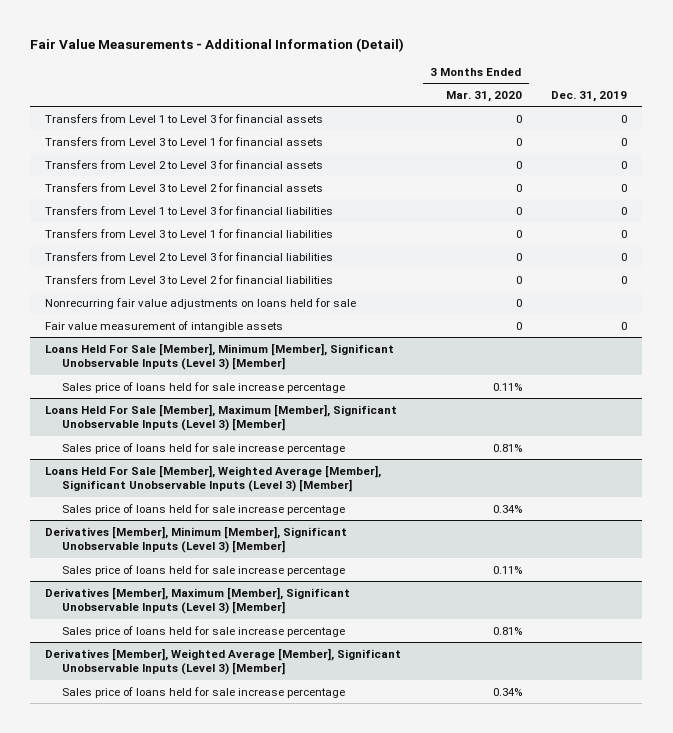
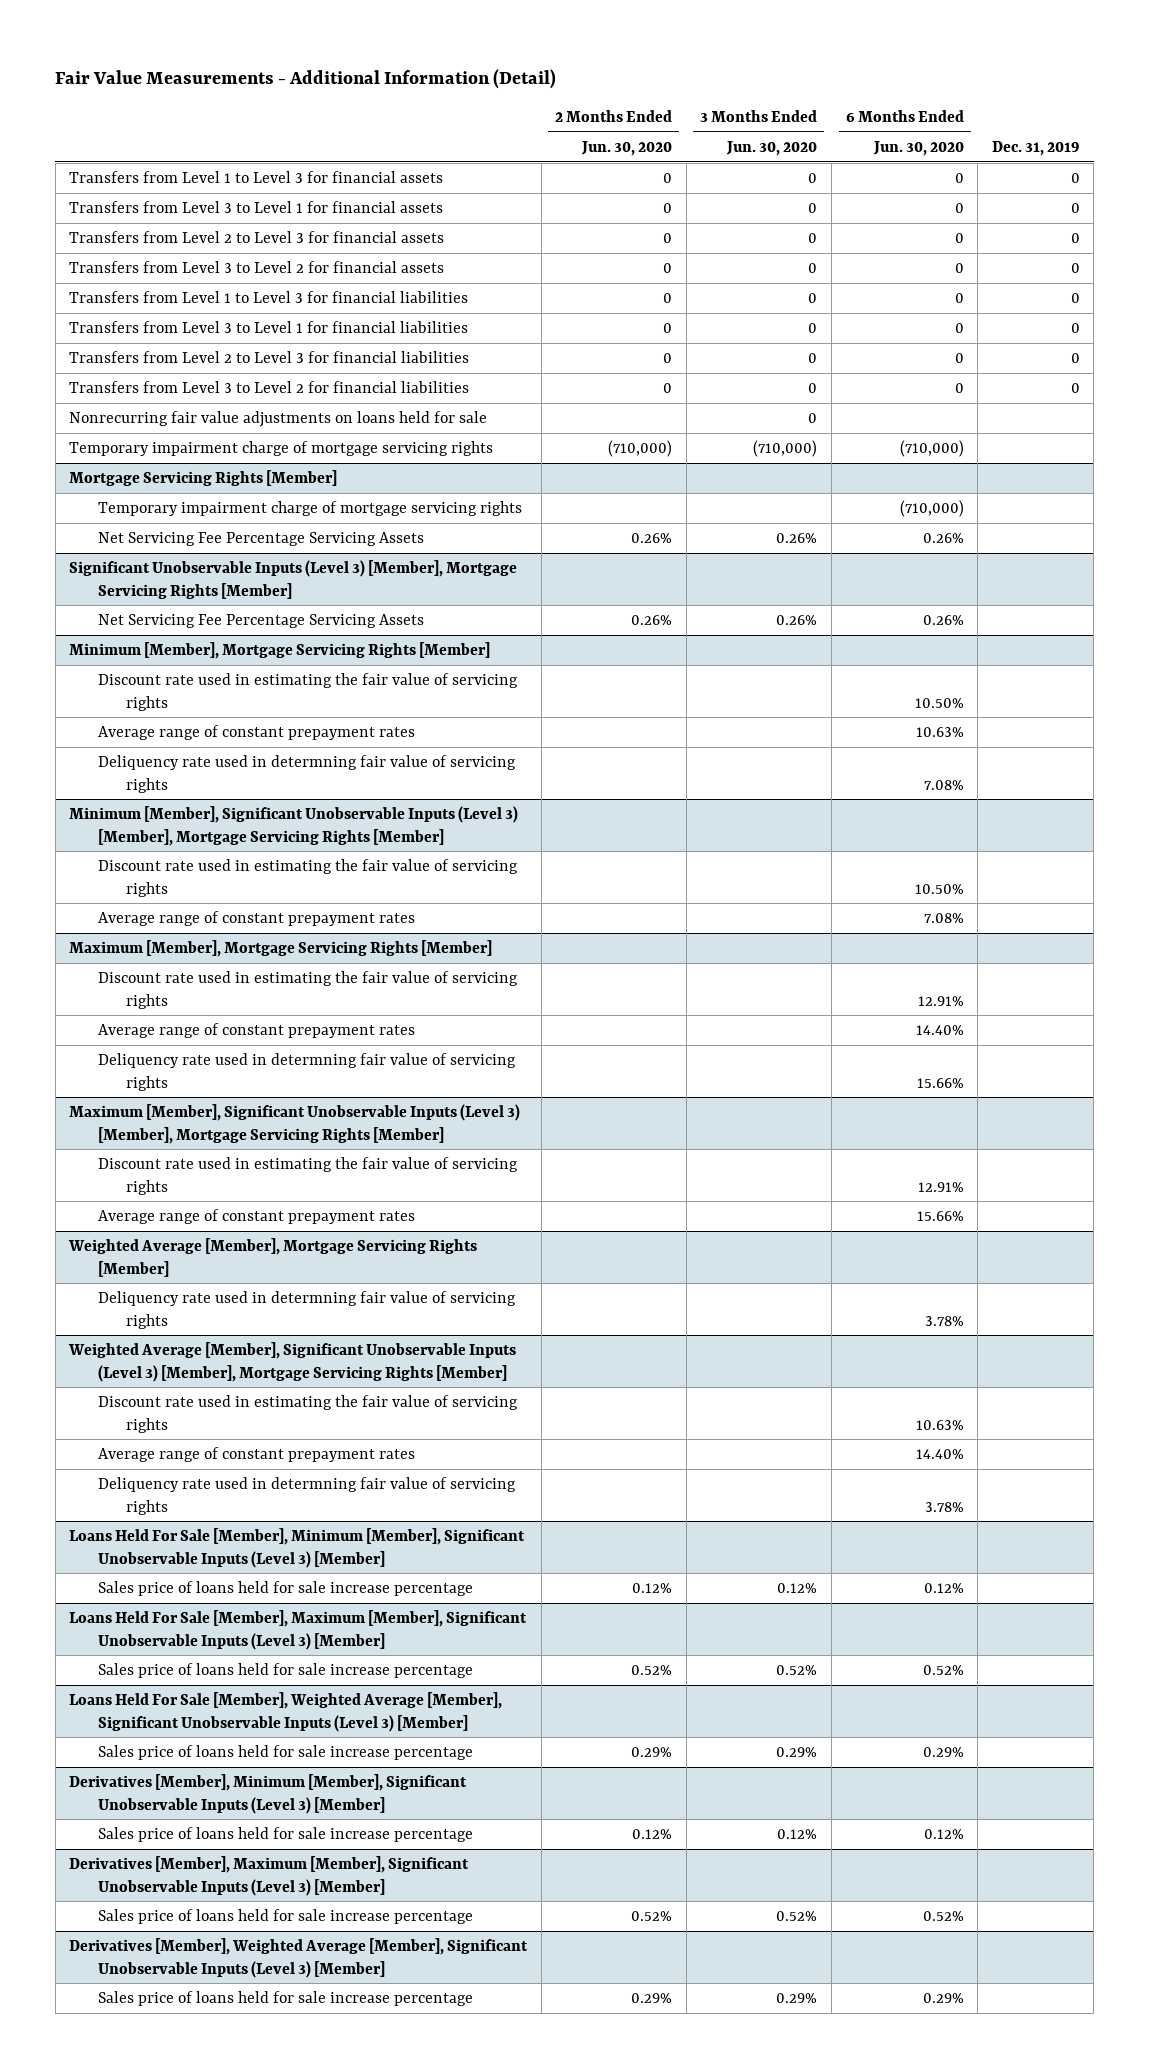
- | 3 Months Ended Mar. 31, 2020 | Dec. 31, 2019
+ | 2 Months Ended Jun. 30, 2020 | 3 Months Ended Jun. 30, 2020 | 6 Months Ended Jun. 30, 2020 | Dec. 31, 2019
- Fair value measurement of intangible assets | 0 | 0
+ Temporary impairment charge of mortgage servicing rights | (710,000) | (710,000) | (710,000) |
+ Mortgage Servicing Rights [Member]
+ Temporary impairment charge of mortgage servicing rights | | | (710,000) |
+ Net Servicing Fee Percentage Servicing Assets | 0.26% | 0.26% | 0.26% |
+ Significant Unobservable Inputs (Level 3) [Member], Mortgage Servicing Rights [Member]
+ Net Servicing Fee Percentage Servicing Assets | 0.26% | 0.26% | 0.26% |
+ Minimum [Member], Mortgage Servicing Rights [Member]
+ Discount rate used in estimating the fair value of servicing rights | | | 10.50% |
+ Average range of constant prepayment rates | | | 10.63% |
+ Deliquency rate used in determning fair value of servicing rights | | | 7.08% |
+ Minimum [Member], Significant Unobservable Inputs (Level 3) [Member], Mortgage Servicing Rights [Member]
+ Discount rate used in estimating the fair value of servicing rights | | | 10.50% |
+ Average range of constant prepayment rates | | | 7.08% |
+ Maximum [Member], Mortgage Servicing Rights [Member]
+ Discount rate used in estimating the fair value of servicing rights | | | 12.91% |
+ Average range of constant prepayment rates | | | 14.40% |
+ Deliquency rate used in determning fair value of servicing rights | | | 15.66% |
+ Maximum [Member], Significant Unobservable Inputs (Level 3) [Member], Mortgage Servicing Rights [Member]
+ Discount rate used in estimating the fair value of servicing rights | | | 12.91% |
+ Average range of constant prepayment rates | | | 15.66% |
+ Weighted Average [Member], Mortgage Servicing Rights [Member]
+ Deliquency rate used in determning fair value of servicing rights | | | 3.78% |
+ Weighted Average [Member], Significant Unobservable Inputs (Level 3) [Member], Mortgage Servicing Rights [Member]
+ Discount rate used in estimating the fair value of servicing rights | | | 10.63% |
+ Average range of constant prepayment rates | | | 14.40% |
+ Deliquency rate used in determning fair value of servicing rights | | | 3.78% |

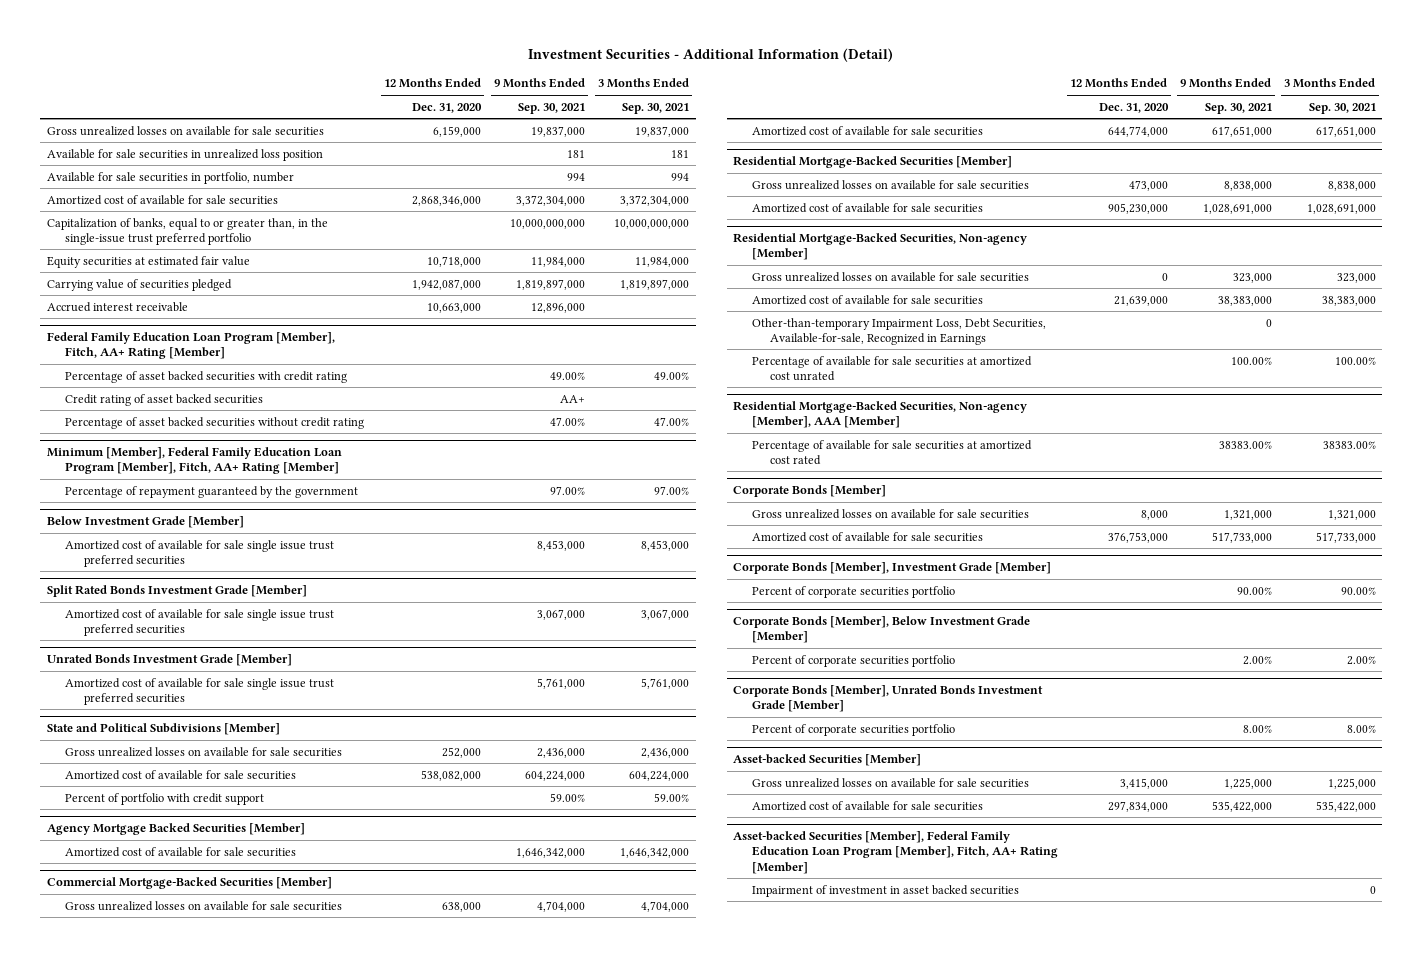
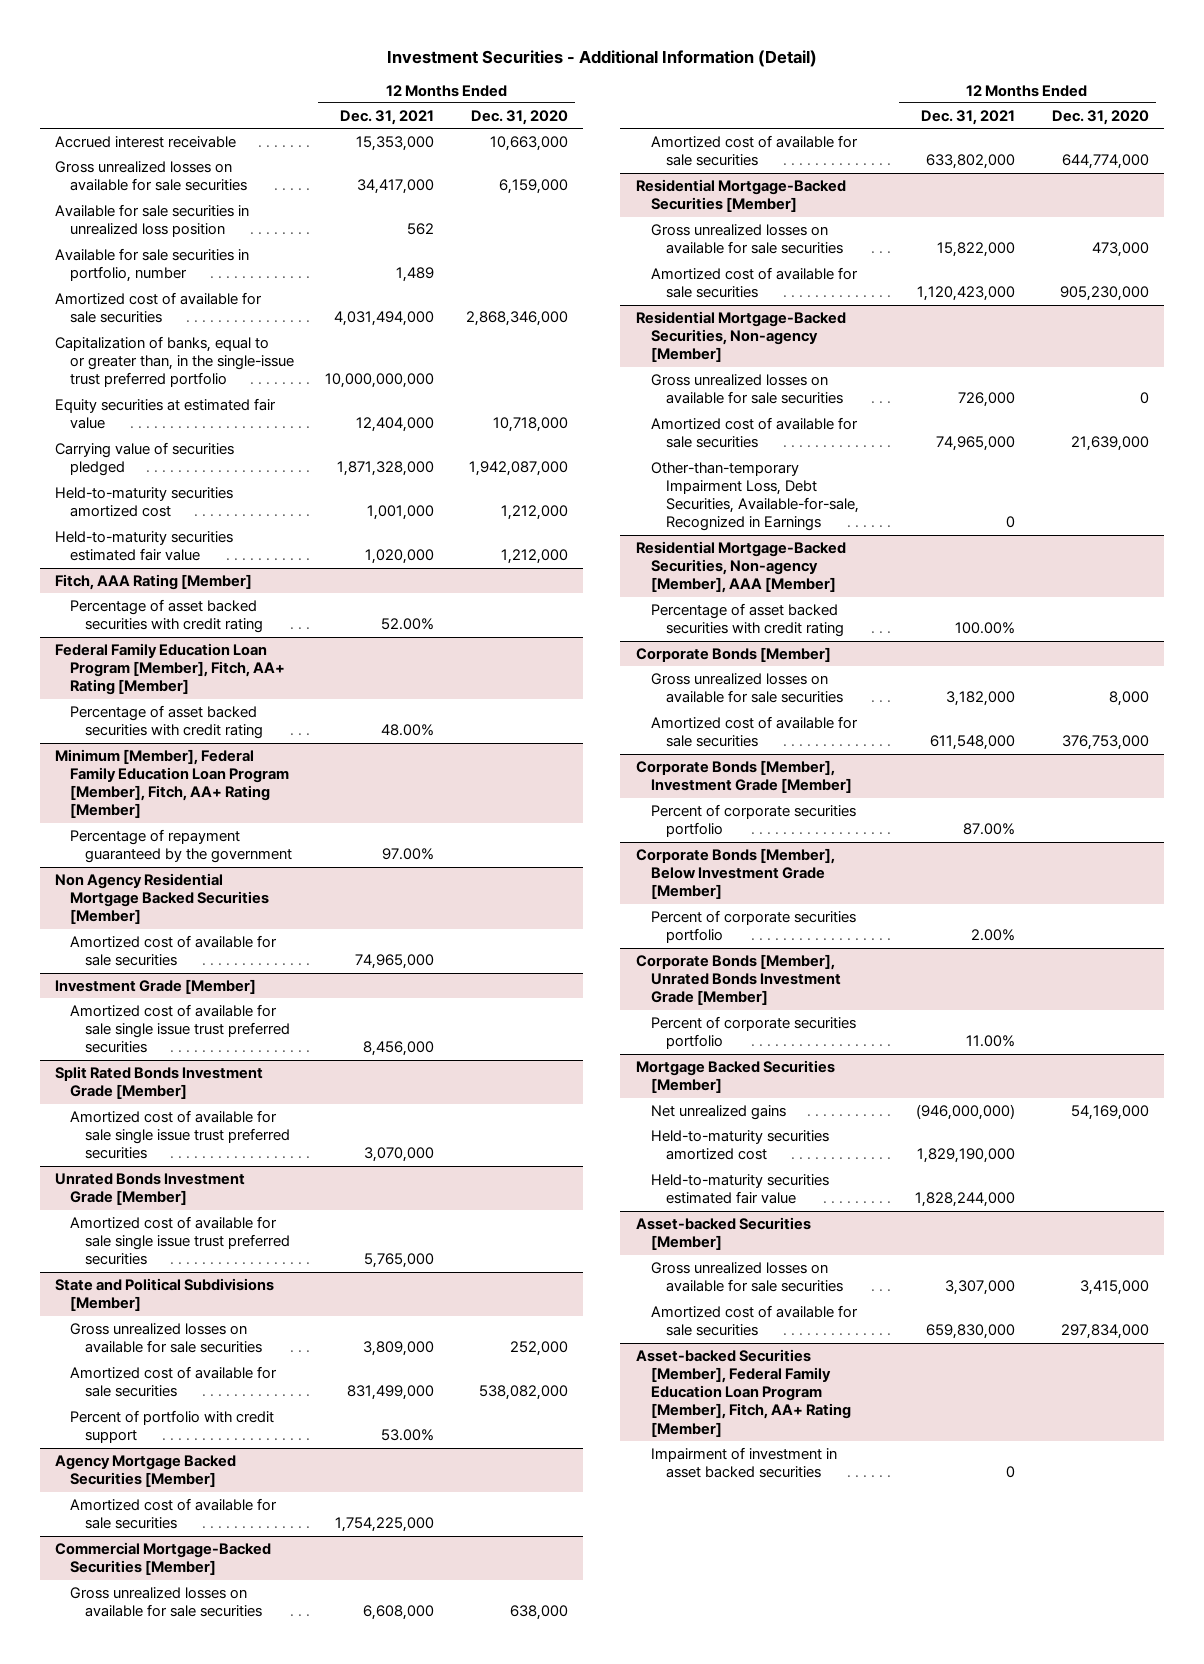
- | 12 Months Ended Dec. 31, 2020 | 9 Months Ended Sep. 30, 2021 | 3 Months Ended Sep. 30, 2021
+ | 12 Months Ended Dec. 31, 2021 | 12 Months Ended Dec. 31, 2020
moved up: Accrued interest receivable | 15,353,000 | 10,663,000
+ Held-to-maturity securities amortized cost | 1,001,000 | 1,212,000
+ Held-to-maturity securities estimated fair value | 1,020,000 | 1,212,000
+ Fitch, AAA Rating [Member]
+ Percentage of asset backed securities with credit rating | 52.00% |
@ Federal Family Education Loan Program [Member], Fitch, AA+ Rating [Member]
- Credit rating of asset backed securities | | AA+ |
- Percentage of asset backed securities without credit rating | | 47.00% | 47.00%
- Below Investment Grade [Member]
- Amortized cost of available for sale single issue trust preferred securities | | 8,453,000 | 8,453,000
+ Non Agency Residential Mortgage Backed Securities [Member]
+ Amortized cost of available for sale securities | 74,965,000 |
+ Investment Grade [Member]
+ Amortized cost of available for sale single issue trust preferred securities | 8,456,000 |
@ Residential Mortgage-Backed Securities, Non-agency [Member]
- Percentage of available for sale securities at amortized cost unrated | | 100.00% | 100.00%
@ Residential Mortgage-Backed Securities, Non-agency [Member], AAA [Member]
- Percentage of available for sale securities at amortized cost rated | | 38383.00% | 38383.00%
+ Percentage of asset backed securities with credit rating | 100.00% |
+ Mortgage Backed Securities [Member]
+ Net unrealized gains | (946,000,000) | 54,169,000
+ Held-to-maturity securities amortized cost | 1,829,190,000 |
+ Held-to-maturity securities estimated fair value | 1,828,244,000 |

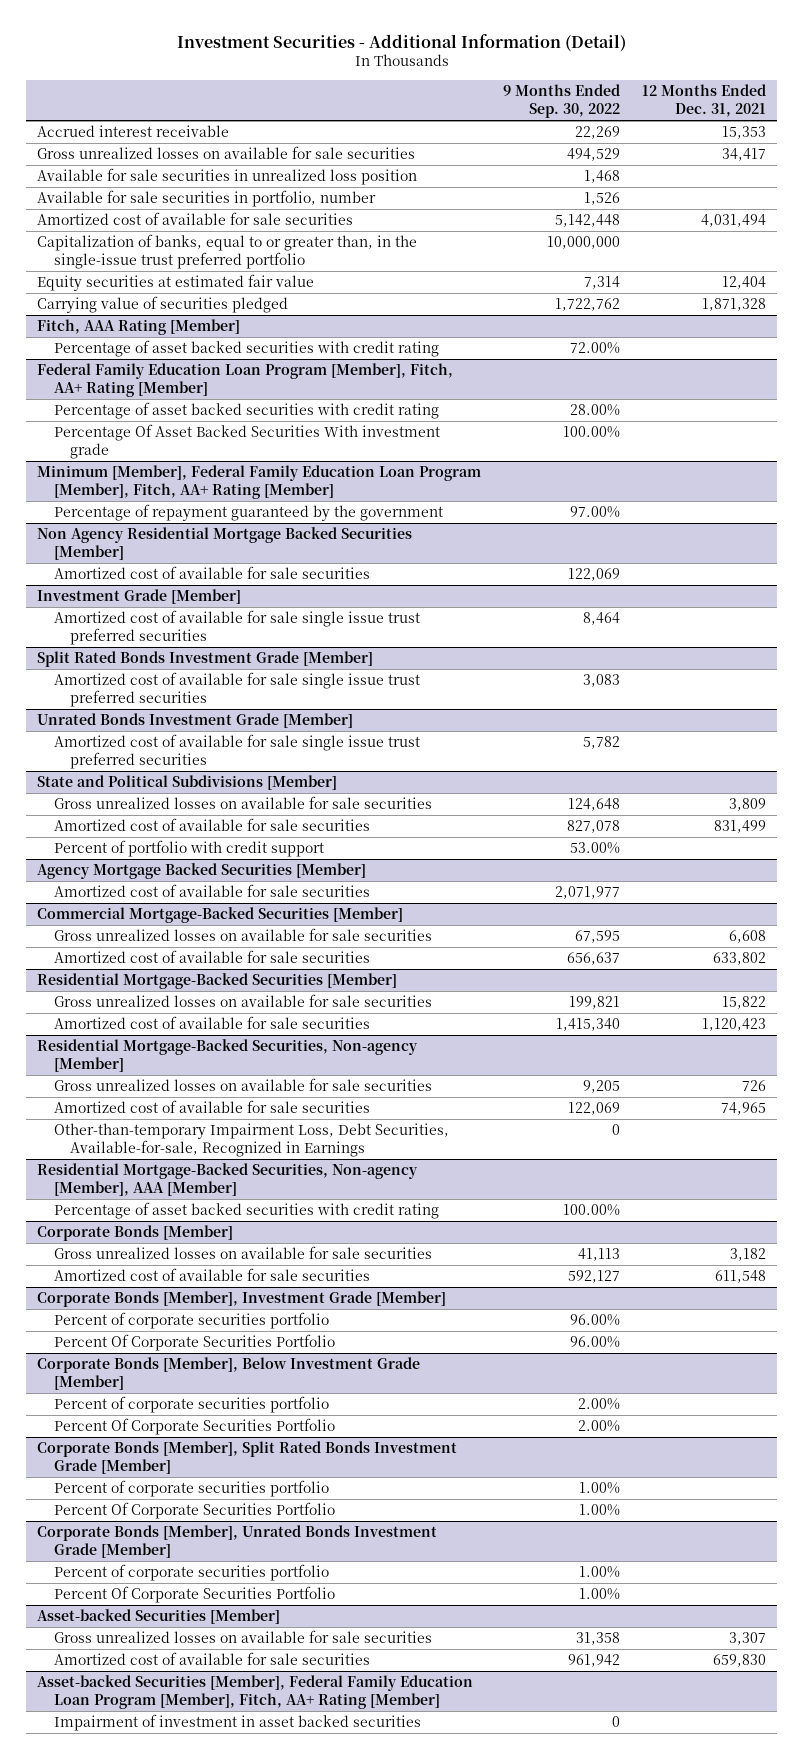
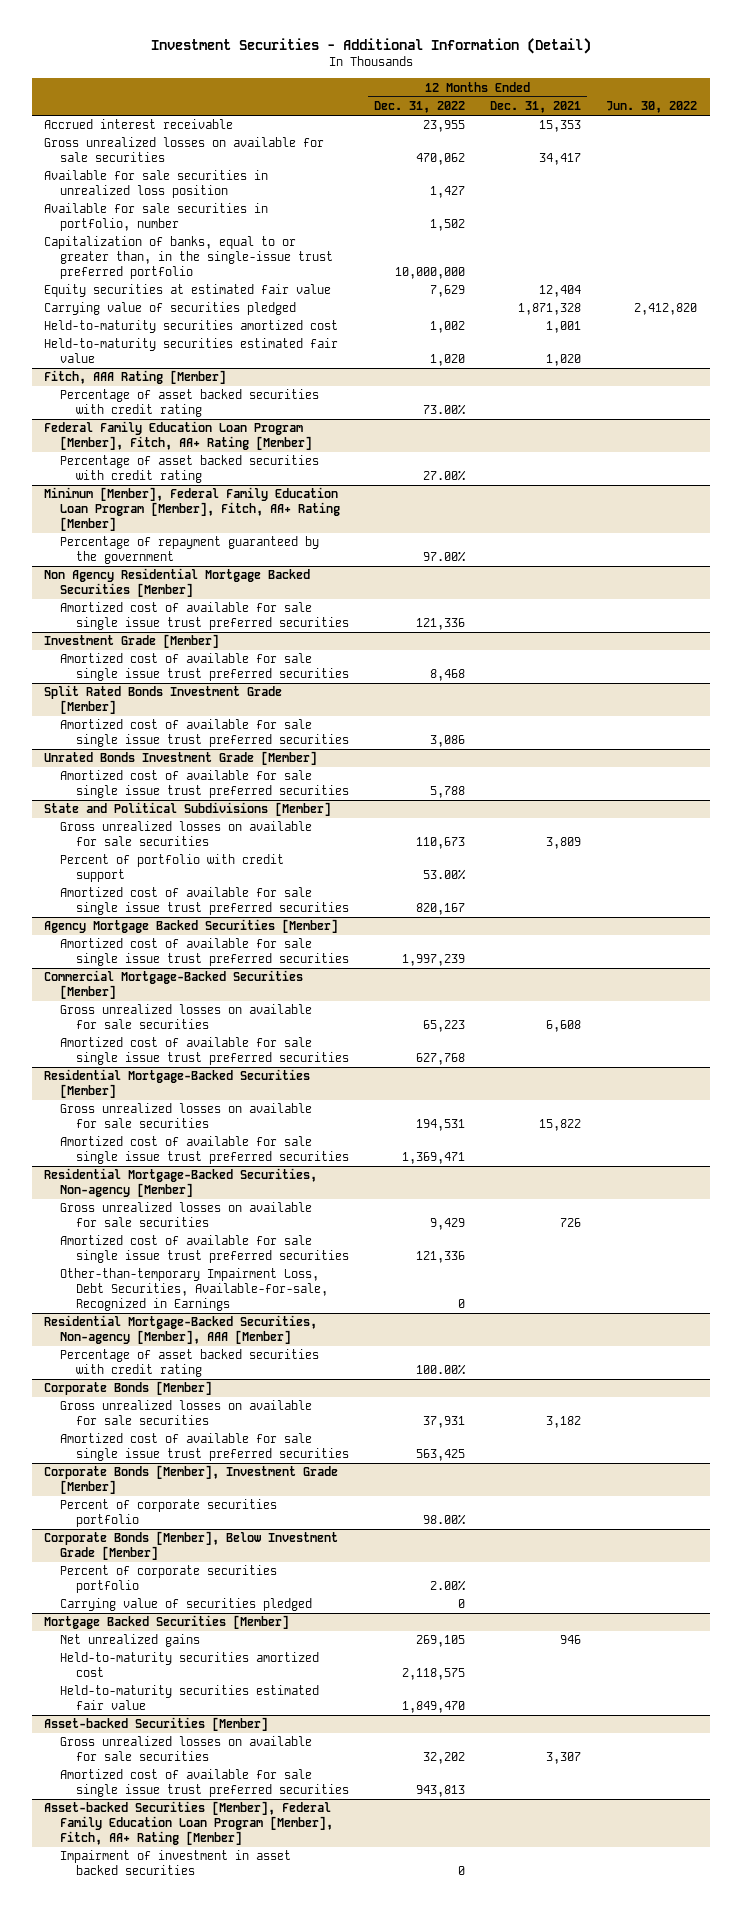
- | 9 Months Ended Sep. 30, 2022 | 12 Months Ended Dec. 31, 2021
+ | 12 Months Ended Dec. 31, 2022 | 12 Months Ended Dec. 31, 2021 | Jun. 30, 2022
- Amortized cost of available for sale securities | 5,142,448 | 4,031,494
+ Held-to-maturity securities amortized cost | 1,002 | 1,001 |
+ Held-to-maturity securities estimated fair value | 1,020 | 1,020 |
@ Federal Family Education Loan Program [Member], Fitch, AA+ Rating [Member]
- Percentage Of Asset Backed Securities With investment grade | 100.00% |
@ Non Agency Residential Mortgage Backed Securities [Member]
- Amortized cost of available for sale securities | 122,069 |
+ Amortized cost of available for sale single issue trust preferred securities | 121,336 | |
@ State and Political Subdivisions [Member]
- Amortized cost of available for sale securities | 827,078 | 831,499
+ Amortized cost of available for sale single issue trust preferred securities | 820,167 | |
@ Agency Mortgage Backed Securities [Member]
- Amortized cost of available for sale securities | 2,071,977 |
+ Amortized cost of available for sale single issue trust preferred securities | 1,997,239 | |
@ Commercial Mortgage-Backed Securities [Member]
- Amortized cost of available for sale securities | 656,637 | 633,802
+ Amortized cost of available for sale single issue trust preferred securities | 627,768 | |
@ Residential Mortgage-Backed Securities [Member]
- Amortized cost of available for sale securities | 1,415,340 | 1,120,423
+ Amortized cost of available for sale single issue trust preferred securities | 1,369,471 | |
@ Residential Mortgage-Backed Securities, Non-agency [Member]
- Amortized cost of available for sale securities | 122,069 | 74,965
+ Amortized cost of available for sale single issue trust preferred securities | 121,336 | |
@ Corporate Bonds [Member]
- Amortized cost of available for sale securities | 592,127 | 611,548
+ Amortized cost of available for sale single issue trust preferred securities | 563,425 | |
@ Corporate Bonds [Member], Investment Grade [Member]
- Percent Of Corporate Securities Portfolio | 96.00% |
@ Corporate Bonds [Member], Below Investment Grade [Member]
- Percent Of Corporate Securities Portfolio | 2.00% |
- Corporate Bonds [Member], Split Rated Bonds Investment Grade [Member]
- Percent of corporate securities portfolio | 1.00% |
- Percent Of Corporate Securities Portfolio | 1.00% |
- Corporate Bonds [Member], Unrated Bonds Investment Grade [Member]
- Percent of corporate securities portfolio | 1.00% |
- Percent Of Corporate Securities Portfolio | 1.00% |
@ Corporate Bonds [Member], Below Investment Grade [Member]
+ Carrying value of securities pledged | 0 | |
+ Mortgage Backed Securities [Member]
+ Net unrealized gains | 269,105 | 946 |
+ Held-to-maturity securities amortized cost | 2,118,575 | |
+ Held-to-maturity securities estimated fair value | 1,849,470 | |
@ Asset-backed Securities [Member]
- Amortized cost of available for sale securities | 961,942 | 659,830
+ Amortized cost of available for sale single issue trust preferred securities | 943,813 | |

